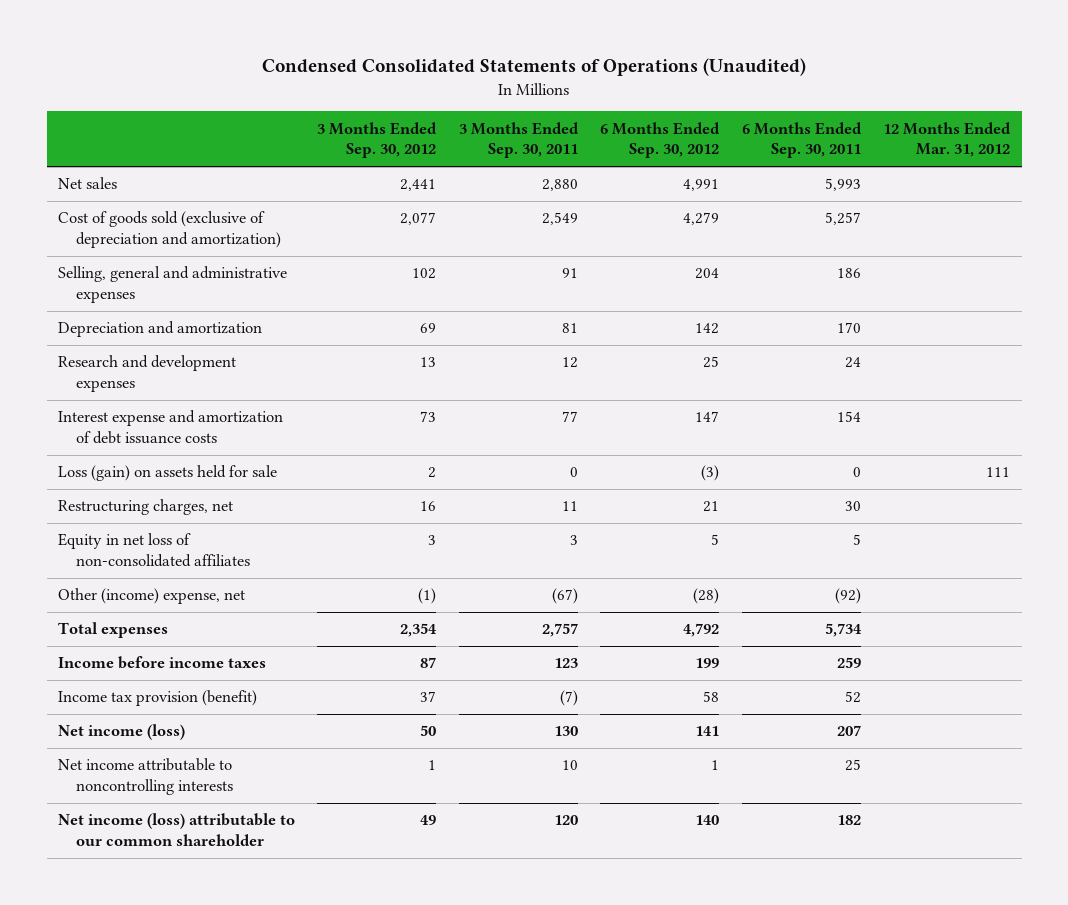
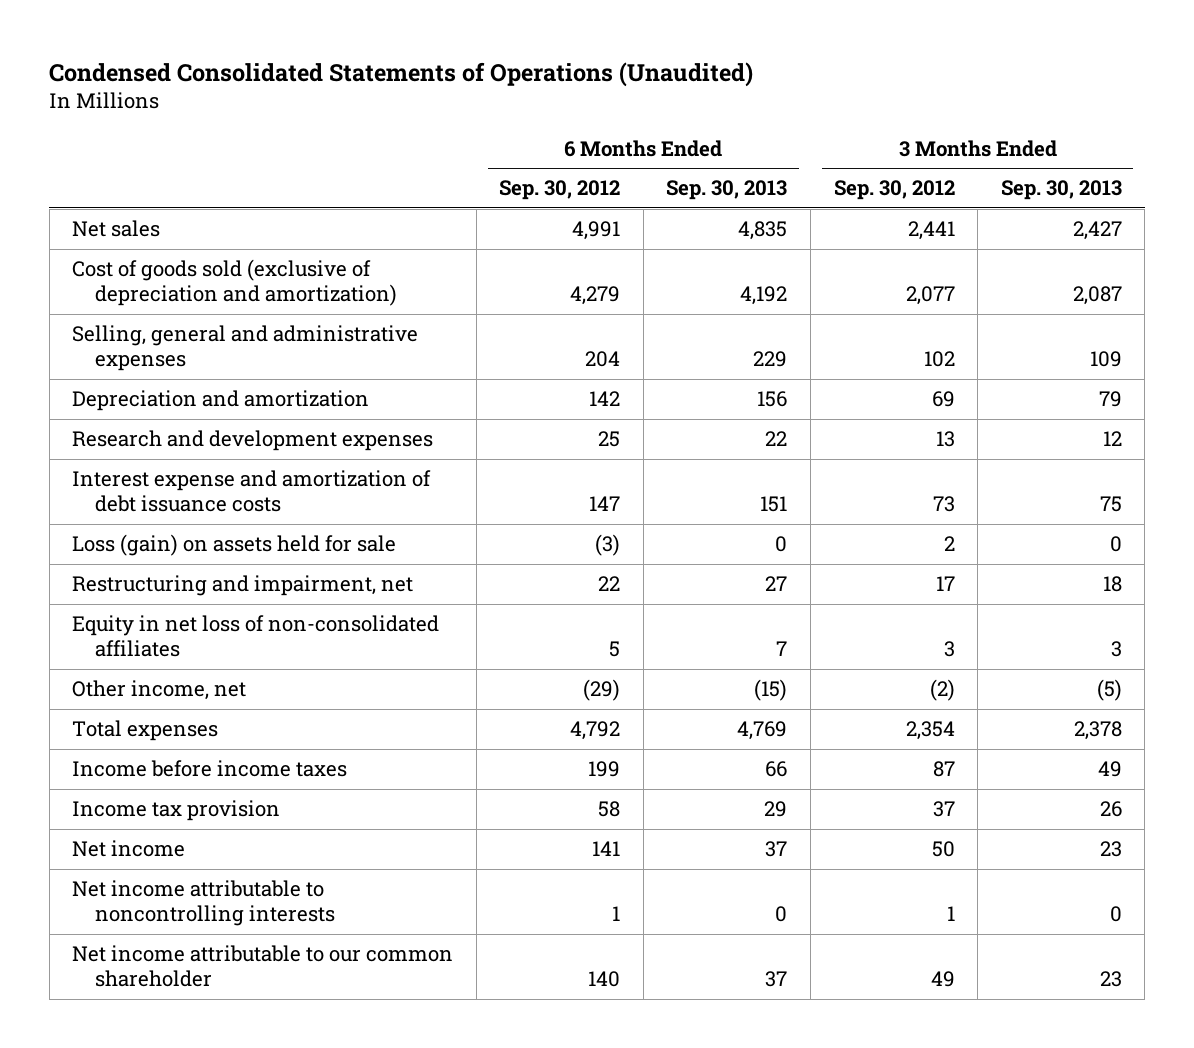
- | 3 Months Ended Sep. 30, 2012 | 3 Months Ended Sep. 30, 2011 | 6 Months Ended Sep. 30, 2012 | 6 Months Ended Sep. 30, 2011 | 12 Months Ended Mar. 31, 2012
+ | 6 Months Ended Sep. 30, 2012 | 6 Months Ended Sep. 30, 2013 | 3 Months Ended Sep. 30, 2012 | 3 Months Ended Sep. 30, 2013
- Restructuring charges, net | 16 | 11 | 21 | 30 |
+ Restructuring and impairment, net | 22 | 27 | 17 | 18
- Other (income) expense, net | (1) | (67) | (28) | (92) |
+ Other income, net | (29) | (15) | (2) | (5)
- Income tax provision (benefit) | 37 | (7) | 58 | 52 |
- Net income (loss) | 50 | 130 | 141 | 207 |
+ Income tax provision | 58 | 29 | 37 | 26
+ Net income | 141 | 37 | 50 | 23
- Net income (loss) attributable to our common shareholder | 49 | 120 | 140 | 182 |
+ Net income attributable to our common shareholder | 140 | 37 | 49 | 23

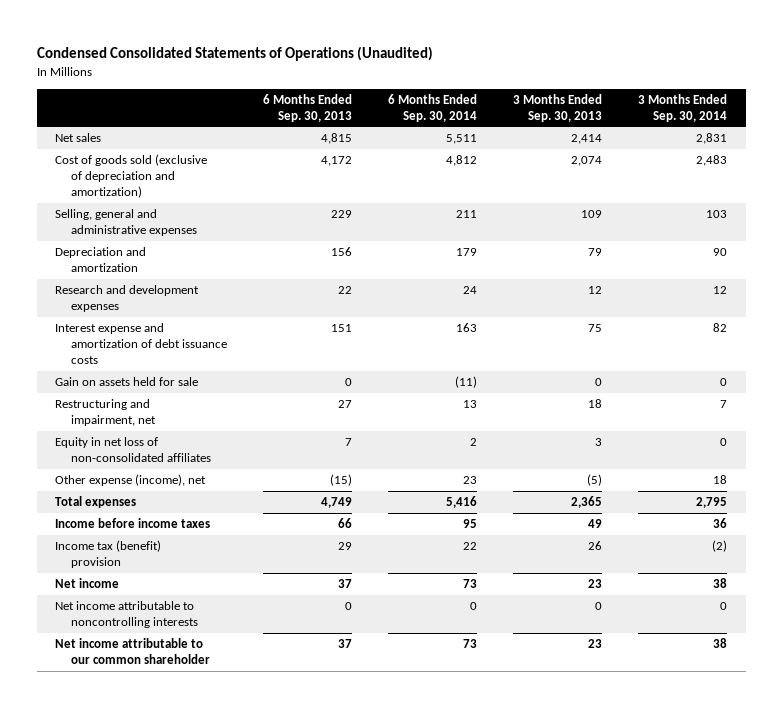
- | 6 Months Ended Sep. 30, 2012 | 6 Months Ended Sep. 30, 2013 | 3 Months Ended Sep. 30, 2012 | 3 Months Ended Sep. 30, 2013
+ | 6 Months Ended Sep. 30, 2013 | 6 Months Ended Sep. 30, 2014 | 3 Months Ended Sep. 30, 2013 | 3 Months Ended Sep. 30, 2014
- Net sales | 4,991 | 4,835 | 2,441 | 2,427
- Cost of goods sold (exclusive of depreciation and amortization) | 4,279 | 4,192 | 2,077 | 2,087
+ Net sales | 4,815 | 5,511 | 2,414 | 2,831
+ Cost of goods sold (exclusive of depreciation and amortization) | 4,172 | 4,812 | 2,074 | 2,483
- Loss (gain) on assets held for sale | (3) | 0 | 2 | 0
+ Gain on assets held for sale | 0 | (11) | 0 | 0
- Other income, net | (29) | (15) | (2) | (5)
- Total expenses | 4,792 | 4,769 | 2,354 | 2,378
+ Other expense (income), net | (15) | 23 | (5) | 18
+ Total expenses | 4,749 | 5,416 | 2,365 | 2,795
- Income tax provision | 58 | 29 | 37 | 26
+ Income tax (benefit) provision | 29 | 22 | 26 | (2)

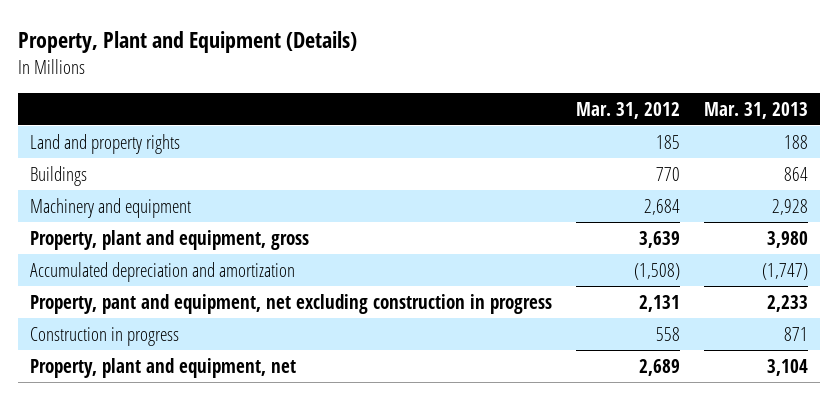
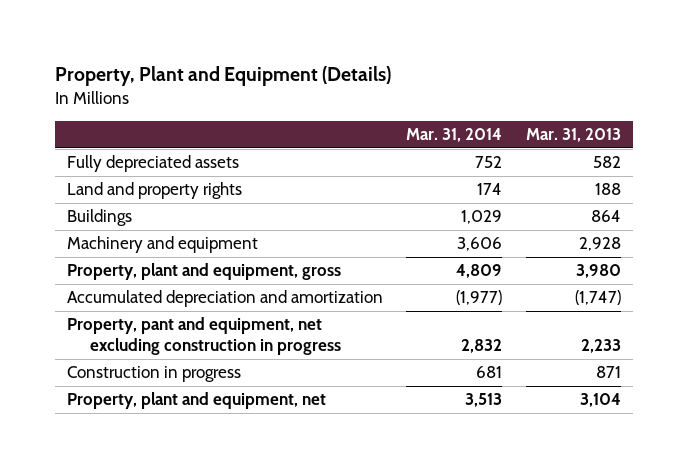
- | Mar. 31, 2012 | Mar. 31, 2013
+ | Mar. 31, 2014 | Mar. 31, 2013
+ Fully depreciated assets | 752 | 582

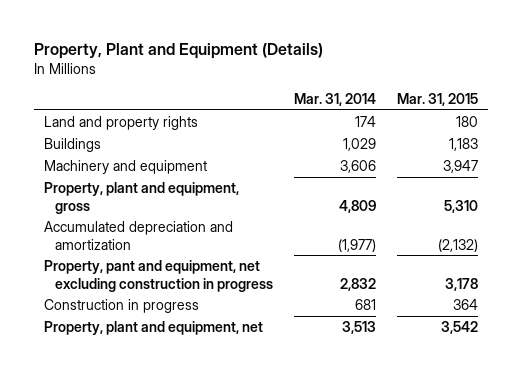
- | Mar. 31, 2014 | Mar. 31, 2013
+ | Mar. 31, 2014 | Mar. 31, 2015
- Fully depreciated assets | 752 | 582

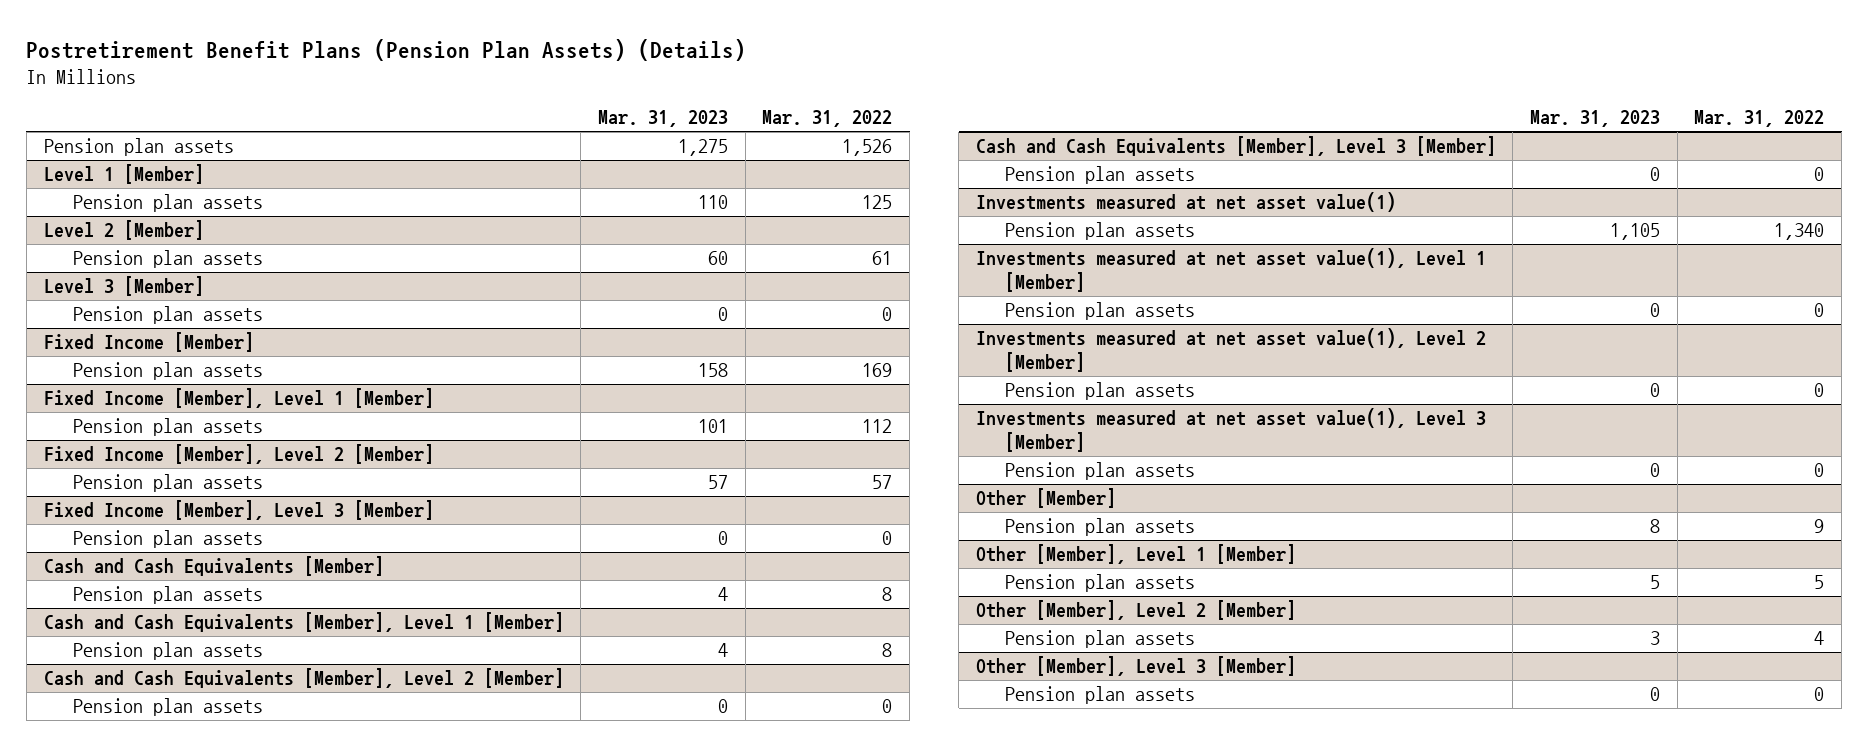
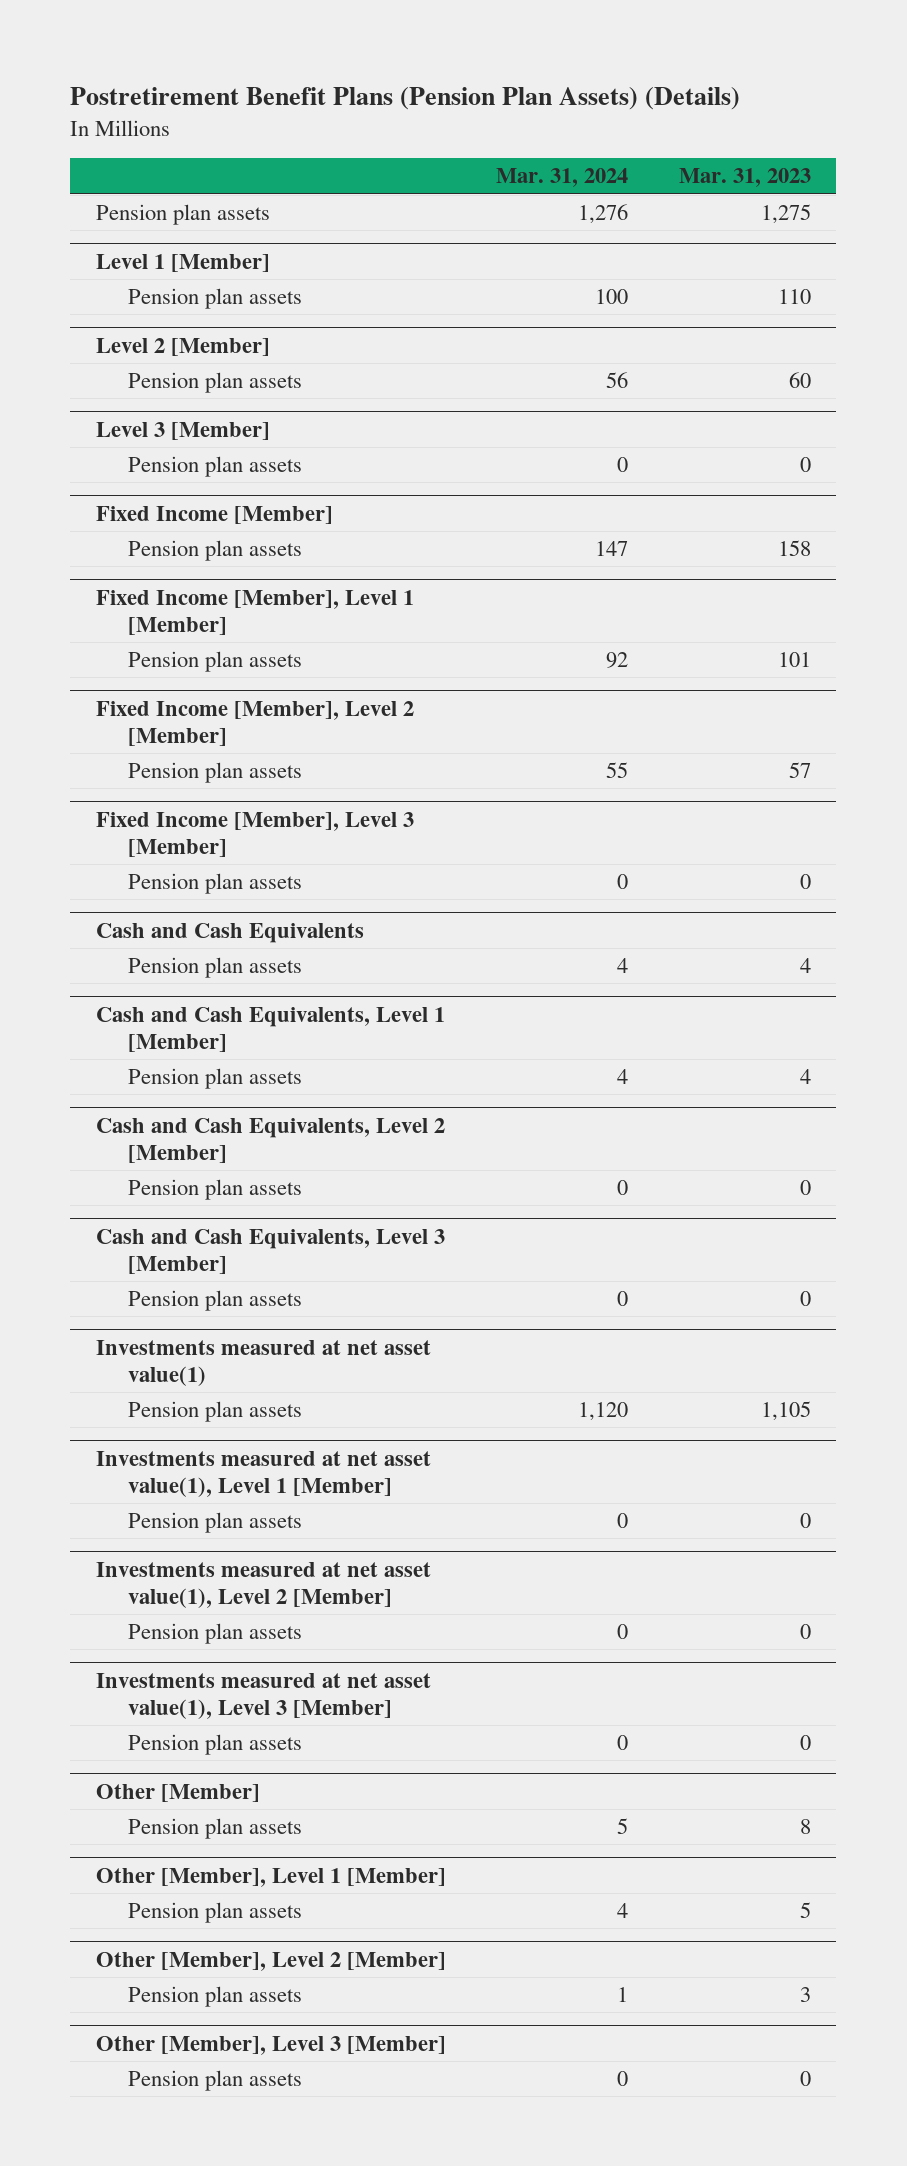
- | Mar. 31, 2023 | Mar. 31, 2022
+ | Mar. 31, 2024 | Mar. 31, 2023
- Cash and Cash Equivalents [Member]
+ Cash and Cash Equivalents
- Cash and Cash Equivalents [Member], Level 1 [Member]
+ Cash and Cash Equivalents, Level 1 [Member]
- Cash and Cash Equivalents [Member], Level 2 [Member]
+ Cash and Cash Equivalents, Level 2 [Member]
- Cash and Cash Equivalents [Member], Level 3 [Member]
+ Cash and Cash Equivalents, Level 3 [Member]

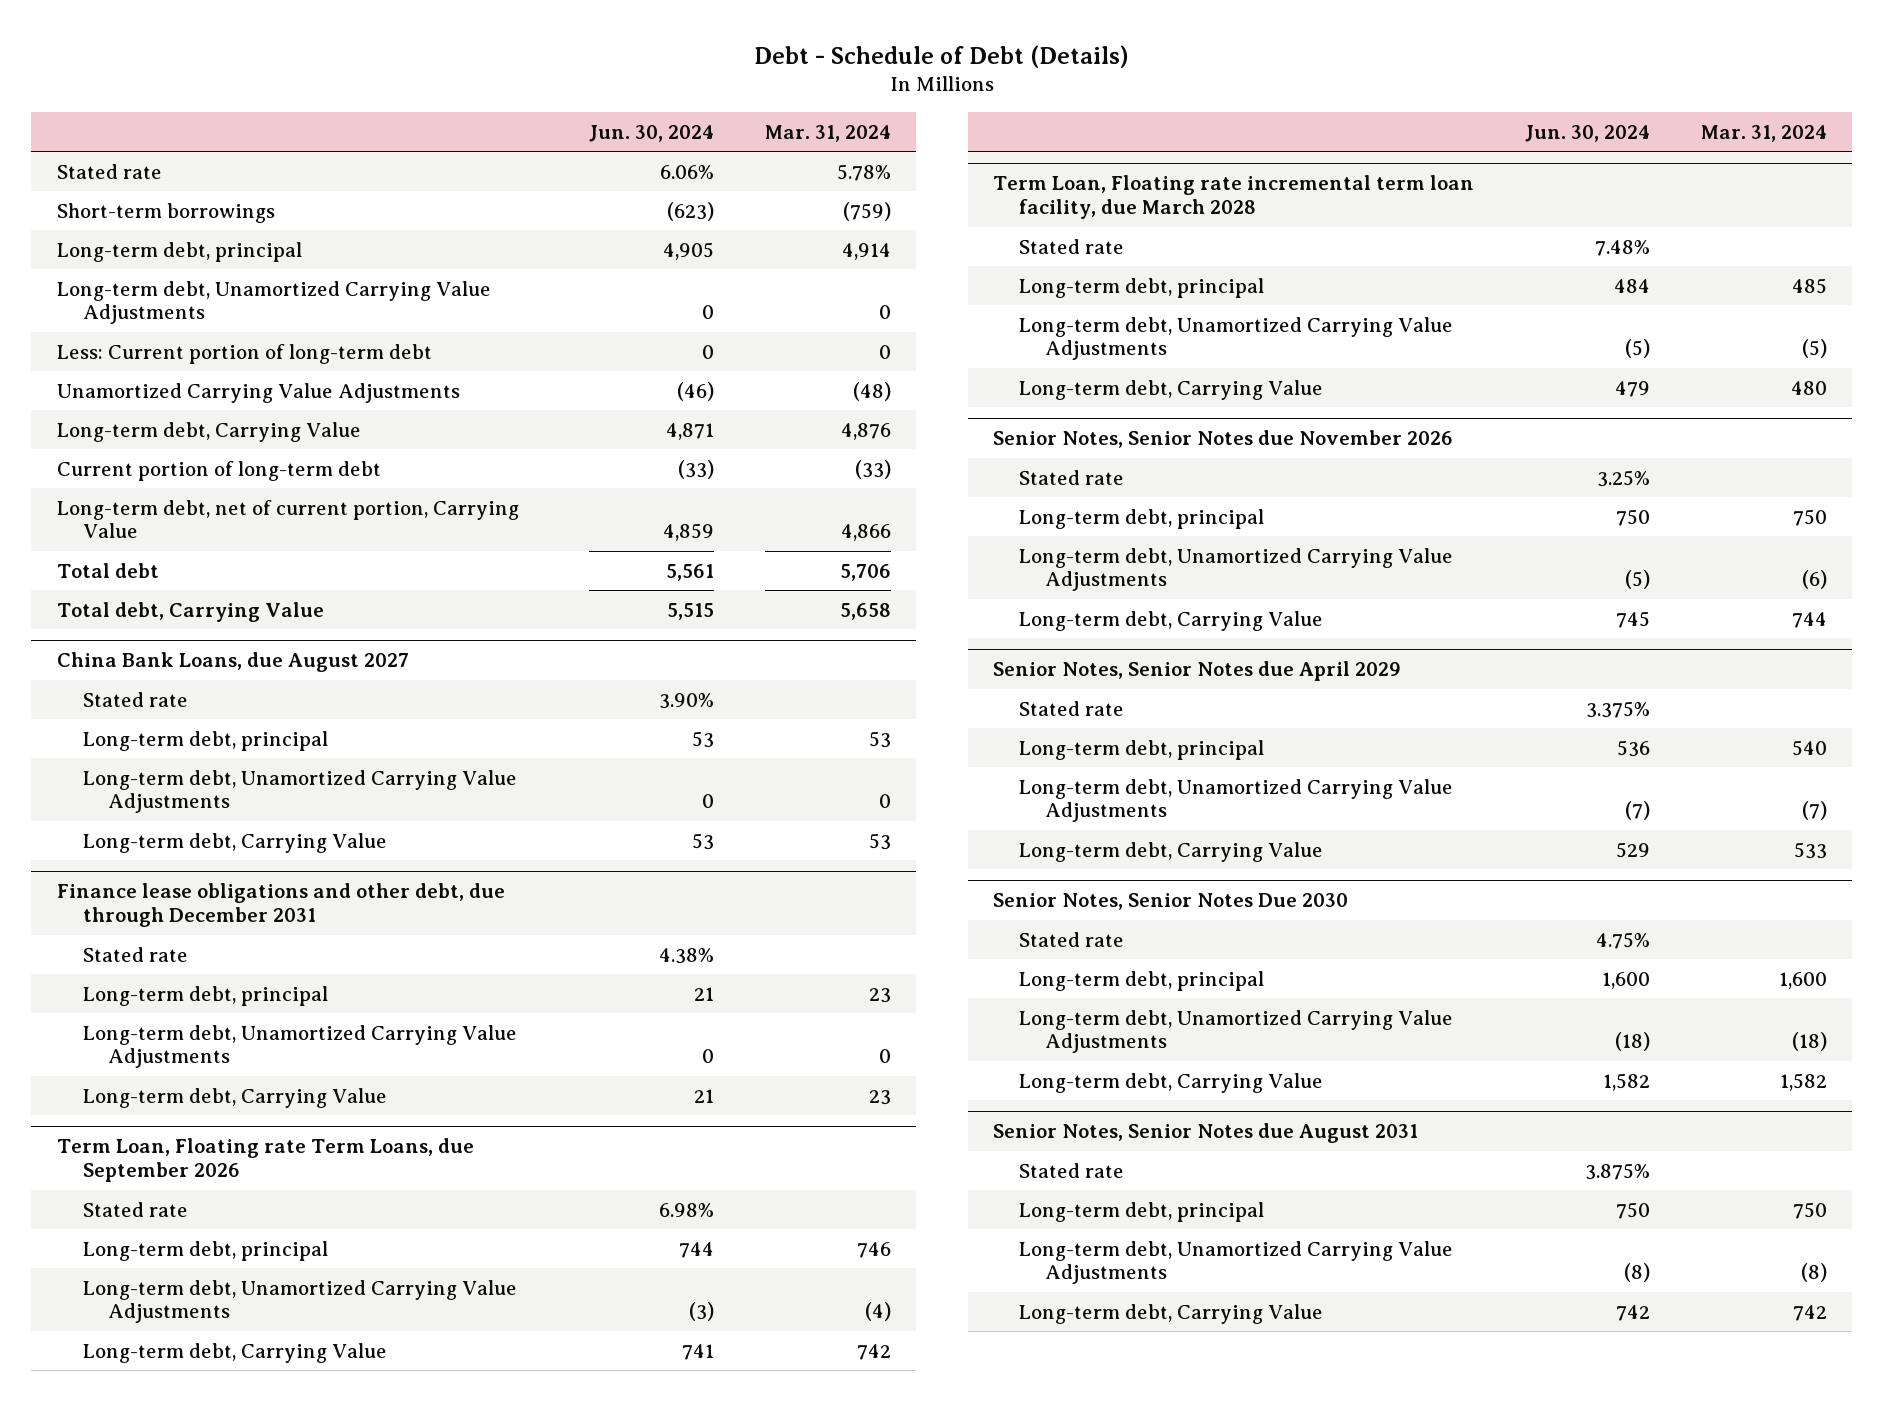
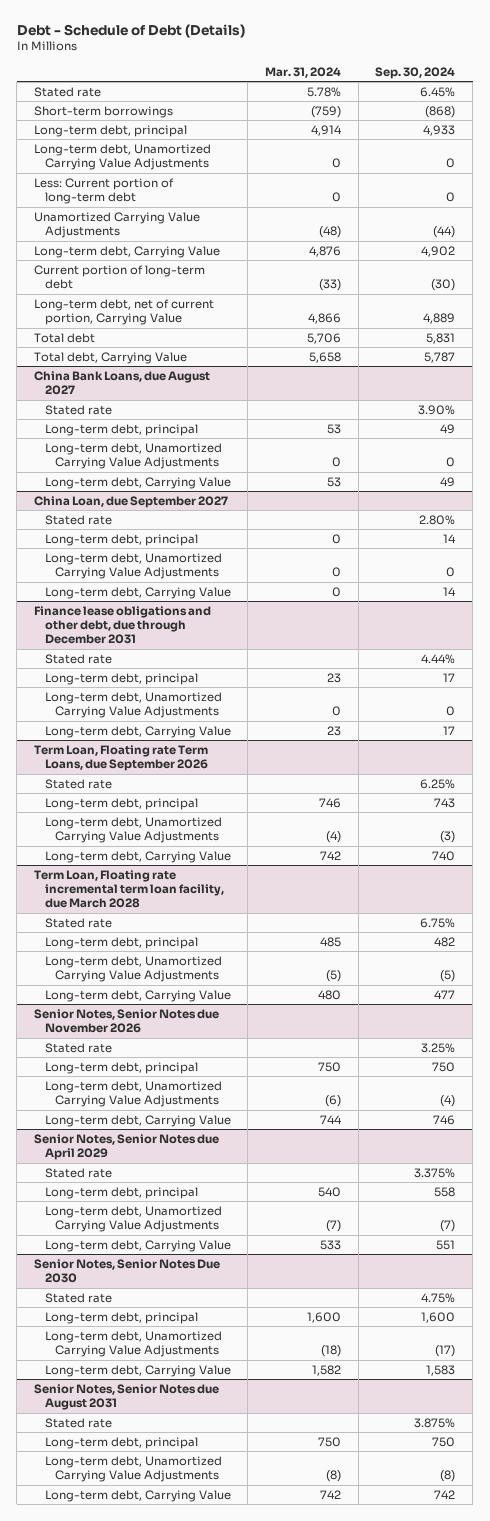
- | Jun. 30, 2024 | Mar. 31, 2024
+ | Mar. 31, 2024 | Sep. 30, 2024
+ China Loan, due September 2027
+ Stated rate | | 2.80%
+ Long-term debt, principal | 0 | 14
+ Long-term debt, Unamortized Carrying Value Adjustments | 0 | 0
+ Long-term debt, Carrying Value | 0 | 14

